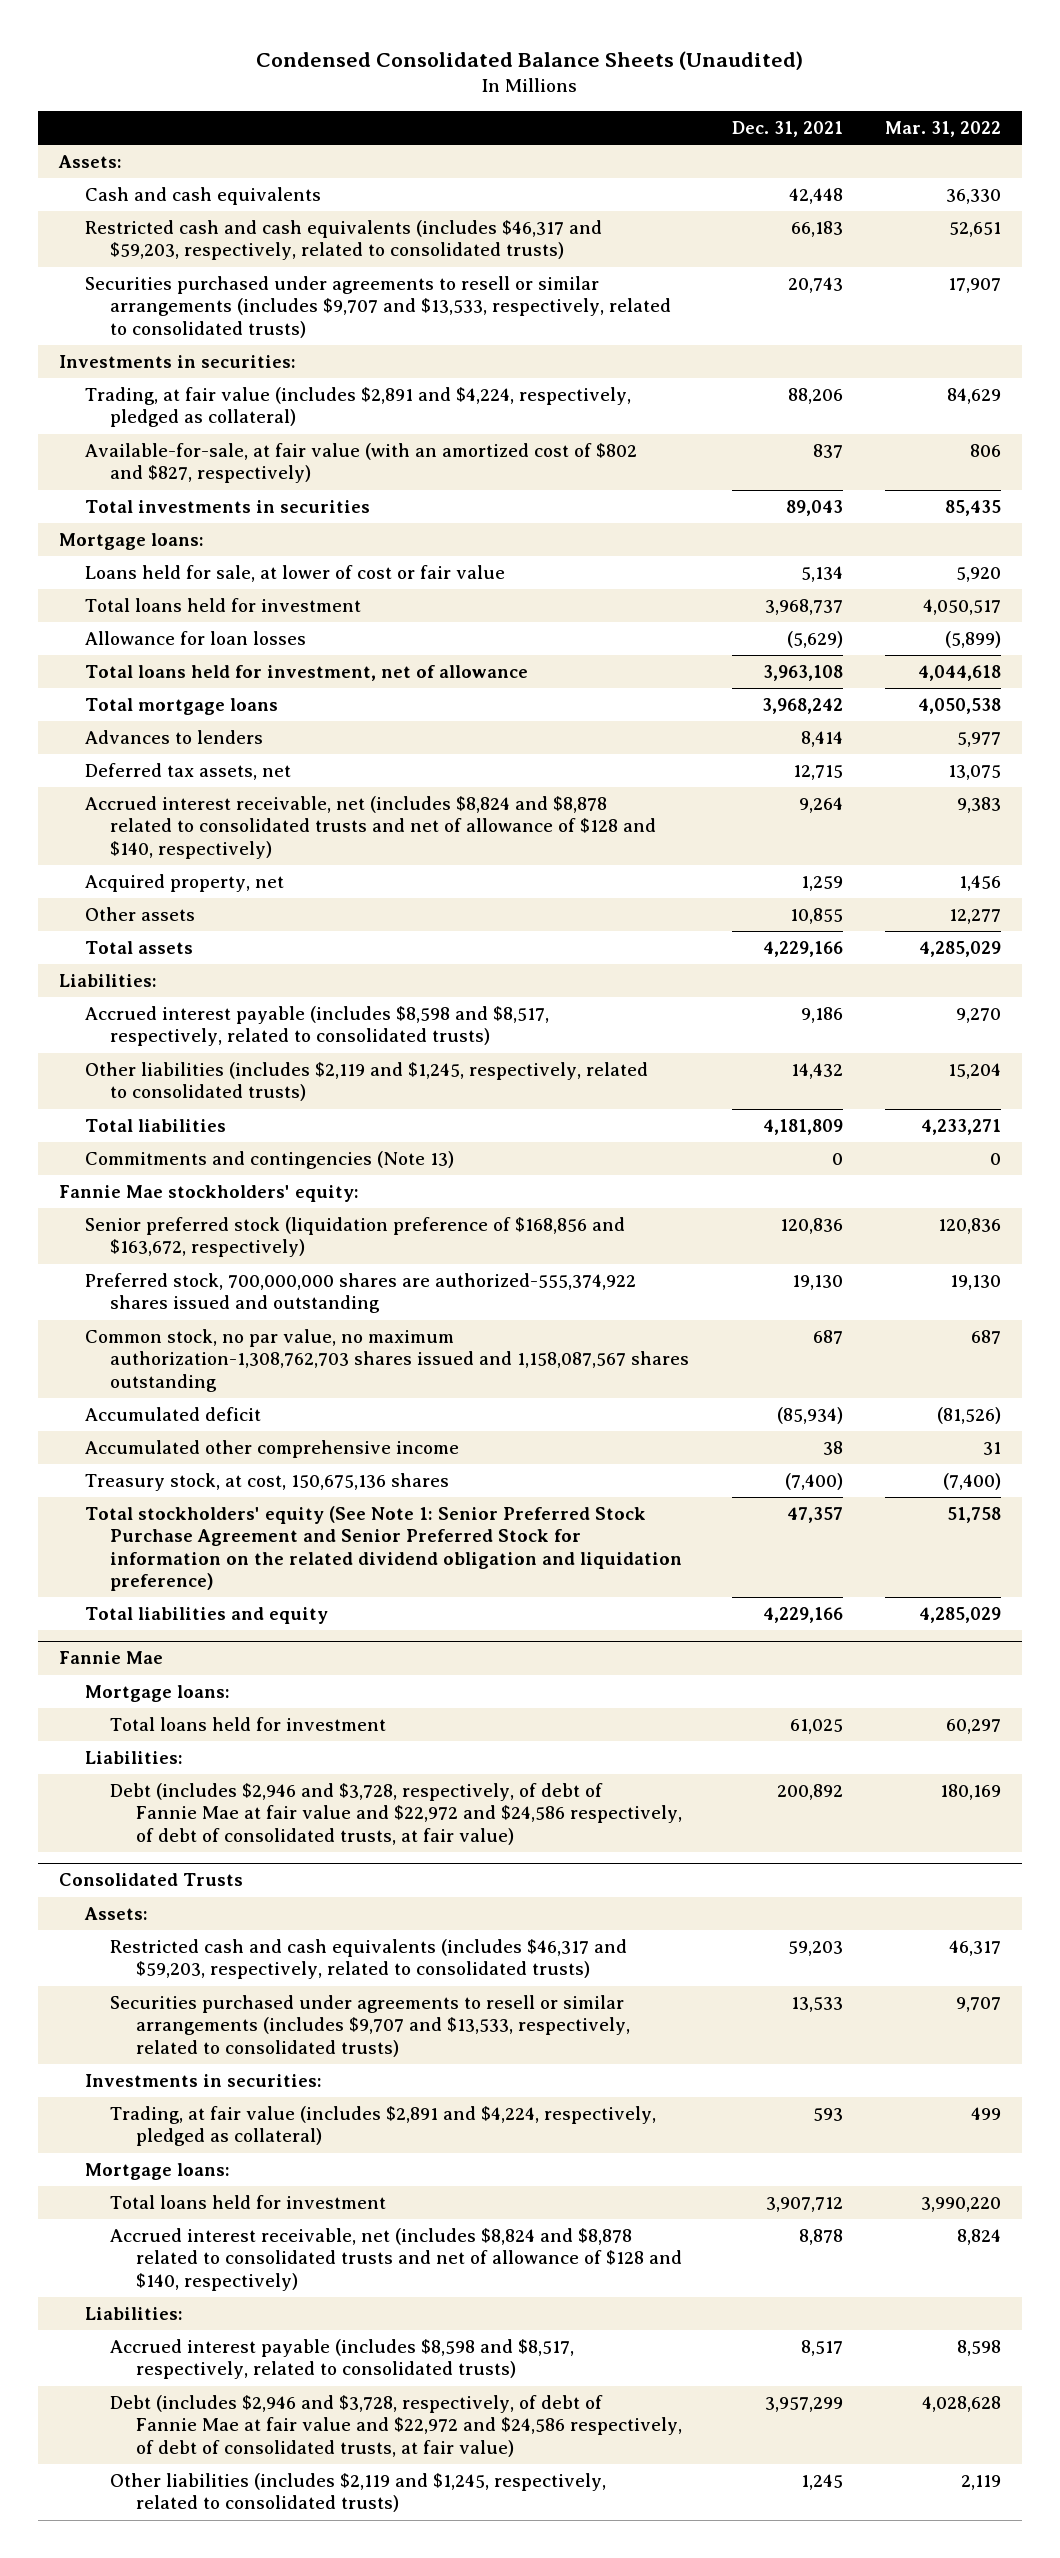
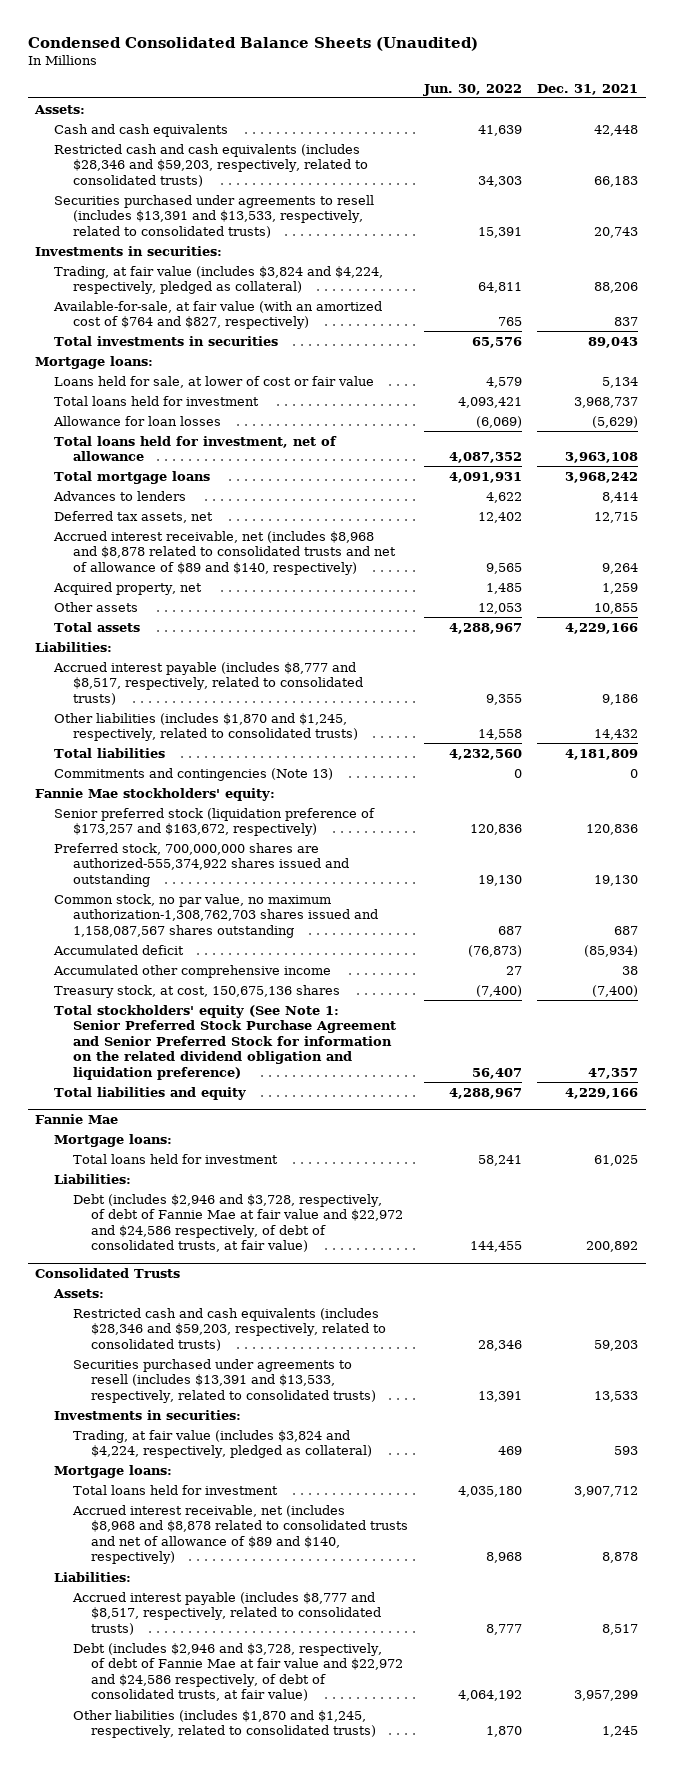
- | Dec. 31, 2021 | Mar. 31, 2022
+ | Jun. 30, 2022 | Dec. 31, 2021
- Restricted cash and cash equivalents (includes $46,317 and $59,203, respectively, related to consolidated trusts) | 66,183 | 52,651
- Securities purchased under agreements to resell or similar arrangements (includes $9,707 and $13,533, respectively, related to consolidated trusts) | 20,743 | 17,907
+ Restricted cash and cash equivalents (includes $28,346 and $59,203, respectively, related to consolidated trusts) | 34,303 | 66,183
+ Securities purchased under agreements to resell (includes $13,391 and $13,533, respectively, related to consolidated trusts) | 15,391 | 20,743
- Trading, at fair value (includes $2,891 and $4,224, respectively, pledged as collateral) | 88,206 | 84,629
- Available-for-sale, at fair value (with an amortized cost of $802 and $827, respectively) | 837 | 806
+ Trading, at fair value (includes $3,824 and $4,224, respectively, pledged as collateral) | 64,811 | 88,206
+ Available-for-sale, at fair value (with an amortized cost of $764 and $827, respectively) | 765 | 837
- Accrued interest receivable, net (includes $8,824 and $8,878 related to consolidated trusts and net of allowance of $128 and $140, respectively) | 9,264 | 9,383
+ Accrued interest receivable, net (includes $8,968 and $8,878 related to consolidated trusts and net of allowance of $89 and $140, respectively) | 9,565 | 9,264
- Accrued interest payable (includes $8,598 and $8,517, respectively, related to consolidated trusts) | 9,186 | 9,270
- Other liabilities (includes $2,119 and $1,245, respectively, related to consolidated trusts) | 14,432 | 15,204
+ Accrued interest payable (includes $8,777 and $8,517, respectively, related to consolidated trusts) | 9,355 | 9,186
+ Other liabilities (includes $1,870 and $1,245, respectively, related to consolidated trusts) | 14,558 | 14,432
- Senior preferred stock (liquidation preference of $168,856 and $163,672, respectively) | 120,836 | 120,836
+ Senior preferred stock (liquidation preference of $173,257 and $163,672, respectively) | 120,836 | 120,836
@ Consolidated Trusts
- Restricted cash and cash equivalents (includes $46,317 and $59,203, respectively, related to consolidated trusts) | 59,203 | 46,317
- Securities purchased under agreements to resell or similar arrangements (includes $9,707 and $13,533, respectively, related to consolidated trusts) | 13,533 | 9,707
+ Restricted cash and cash equivalents (includes $28,346 and $59,203, respectively, related to consolidated trusts) | 28,346 | 59,203
+ Securities purchased under agreements to resell (includes $13,391 and $13,533, respectively, related to consolidated trusts) | 13,391 | 13,533
- Trading, at fair value (includes $2,891 and $4,224, respectively, pledged as collateral) | 593 | 499
+ Trading, at fair value (includes $3,824 and $4,224, respectively, pledged as collateral) | 469 | 593
- Accrued interest receivable, net (includes $8,824 and $8,878 related to consolidated trusts and net of allowance of $128 and $140, respectively) | 8,878 | 8,824
+ Accrued interest receivable, net (includes $8,968 and $8,878 related to consolidated trusts and net of allowance of $89 and $140, respectively) | 8,968 | 8,878
- Accrued interest payable (includes $8,598 and $8,517, respectively, related to consolidated trusts) | 8,517 | 8,598
+ Accrued interest payable (includes $8,777 and $8,517, respectively, related to consolidated trusts) | 8,777 | 8,517
- Other liabilities (includes $2,119 and $1,245, respectively, related to consolidated trusts) | 1,245 | 2,119
+ Other liabilities (includes $1,870 and $1,245, respectively, related to consolidated trusts) | 1,870 | 1,245

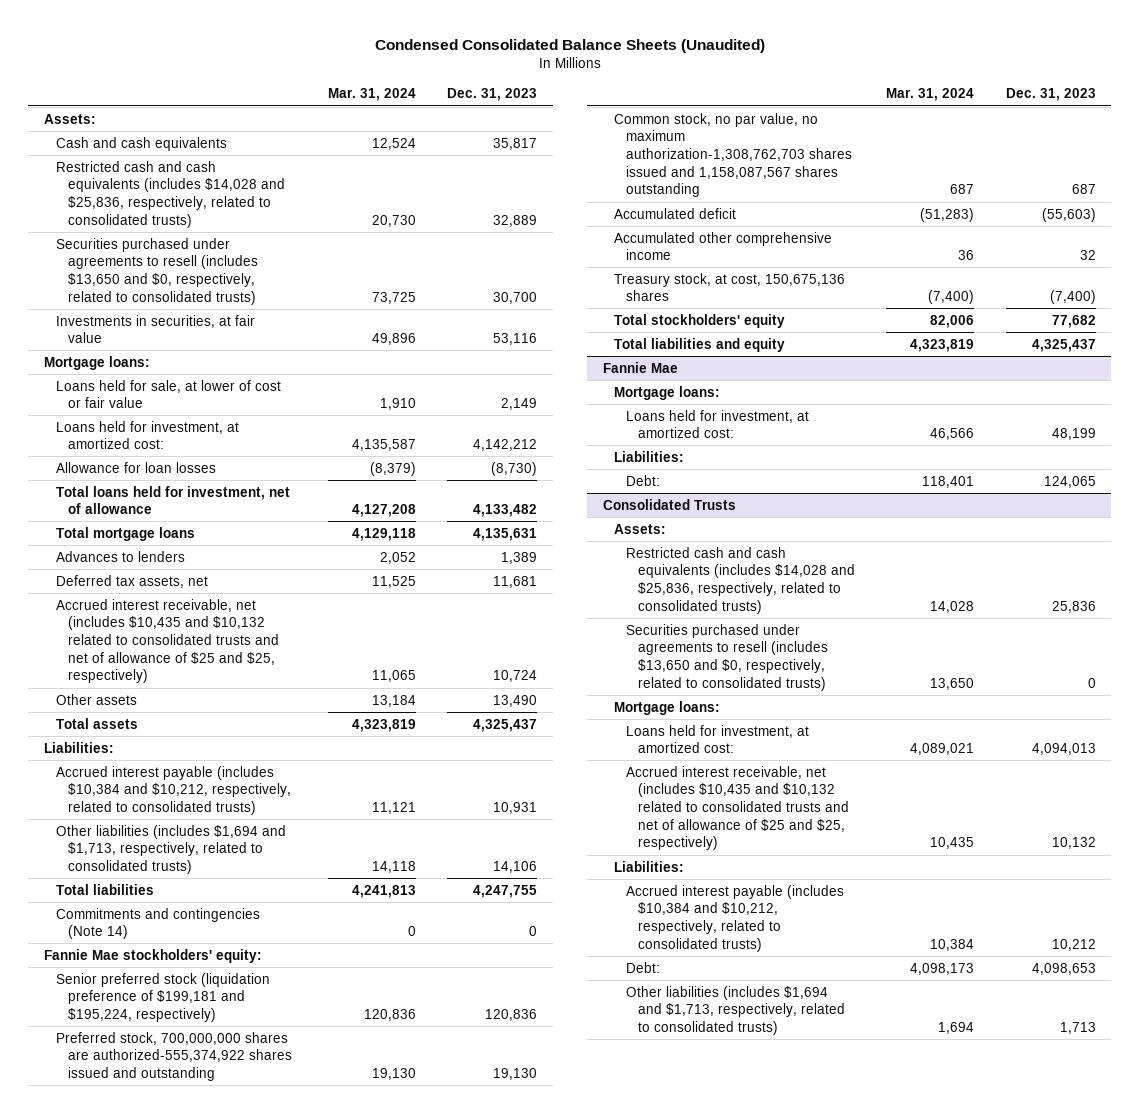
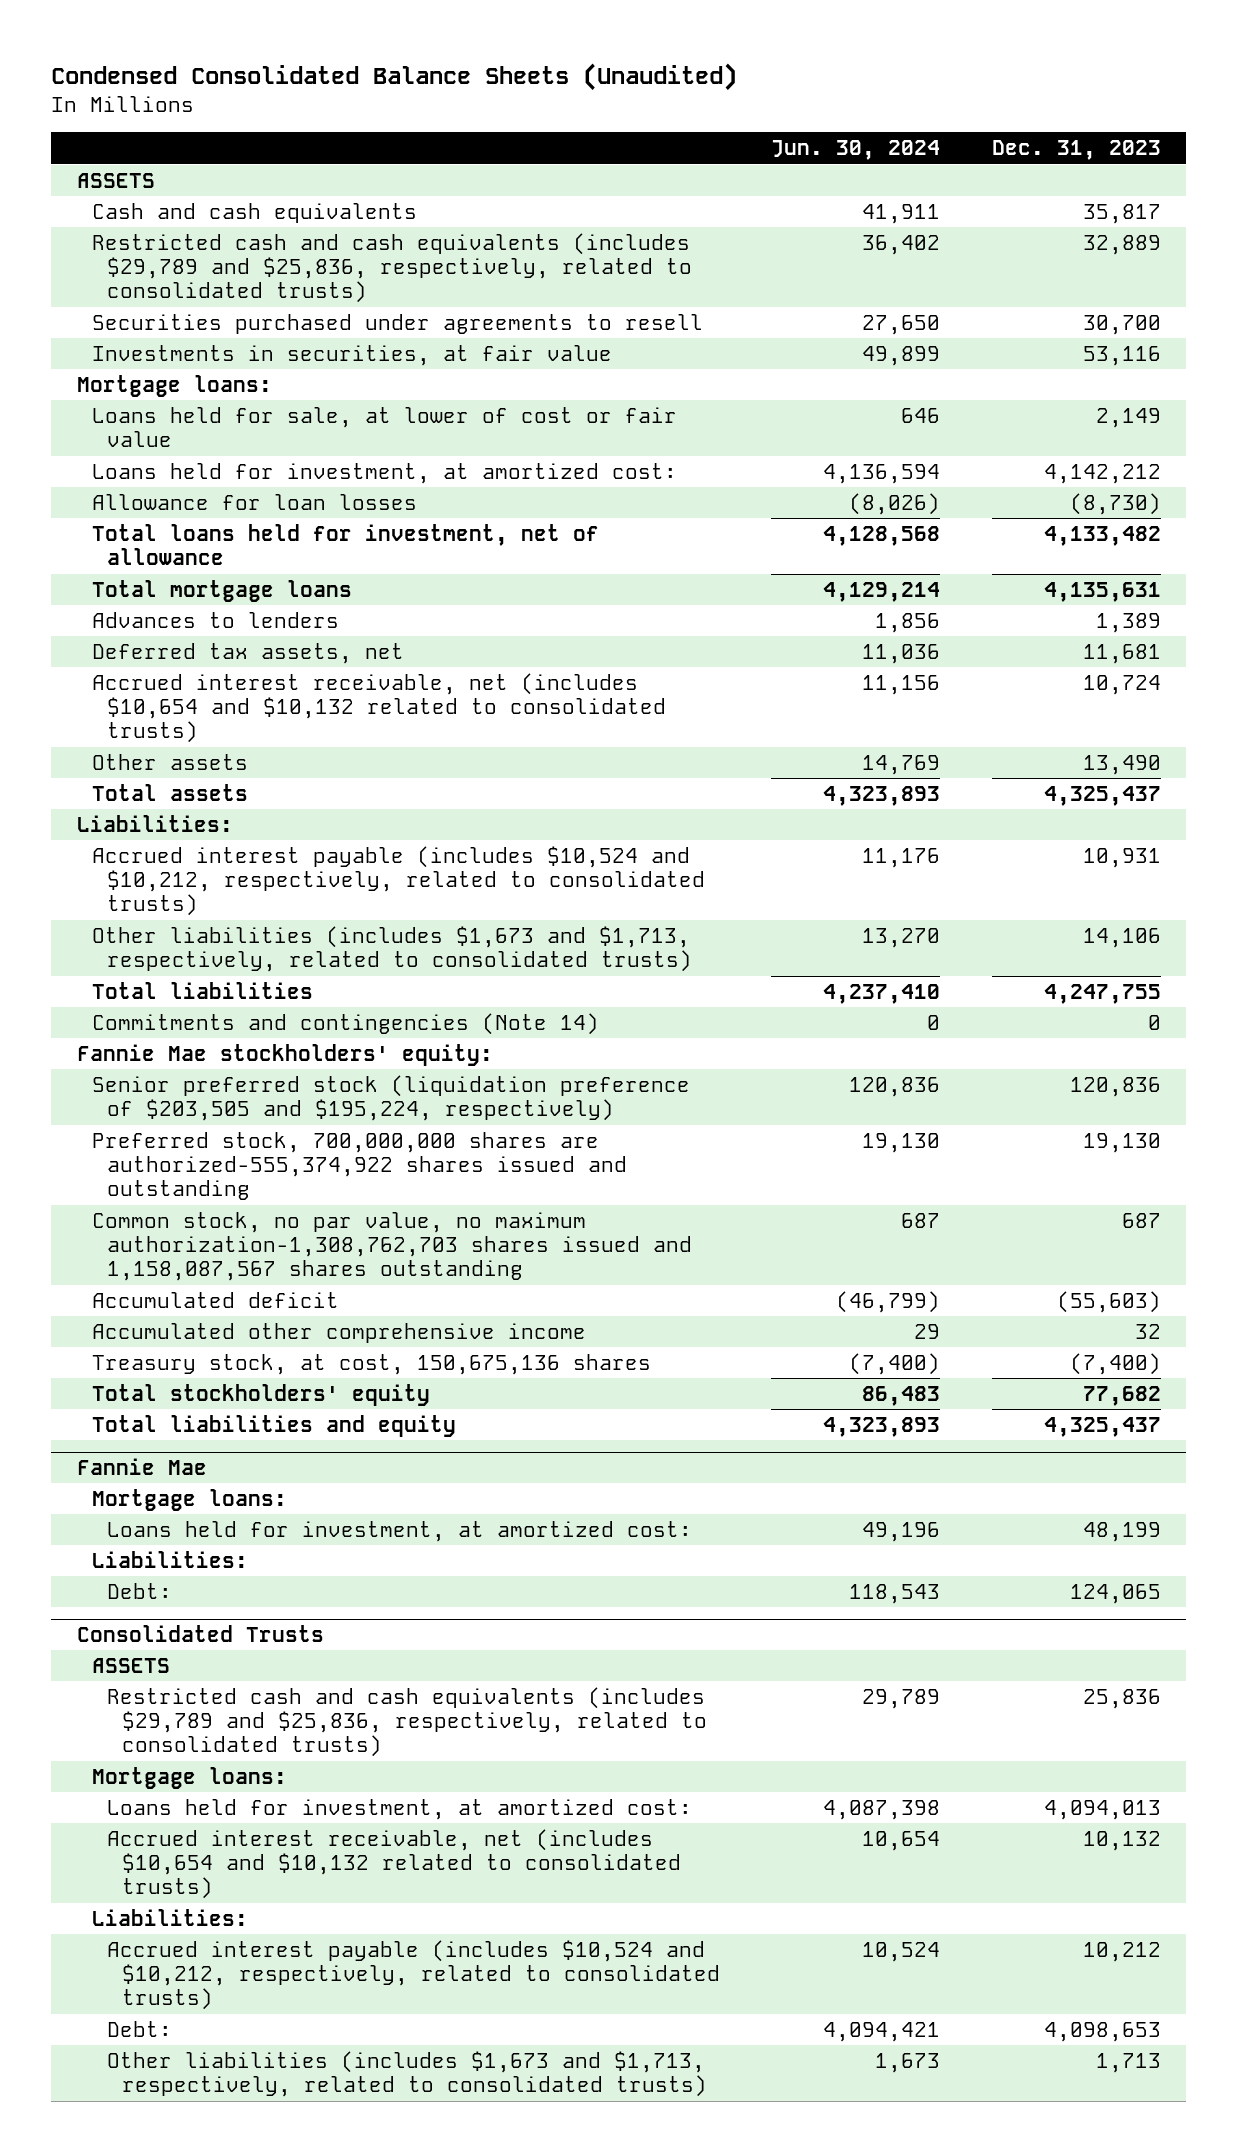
- | Mar. 31, 2024 | Dec. 31, 2023
+ | Jun. 30, 2024 | Dec. 31, 2023
- Assets:
+ ASSETS
- Restricted cash and cash equivalents (includes $14,028 and $25,836, respectively, related to consolidated trusts) | 20,730 | 32,889
- Securities purchased under agreements to resell (includes $13,650 and $0, respectively, related to consolidated trusts) | 73,725 | 30,700
+ Restricted cash and cash equivalents (includes $29,789 and $25,836, respectively, related to consolidated trusts) | 36,402 | 32,889
+ Securities purchased under agreements to resell | 27,650 | 30,700
- Accrued interest receivable, net (includes $10,435 and $10,132 related to consolidated trusts and net of allowance of $25 and $25, respectively) | 11,065 | 10,724
+ Accrued interest receivable, net (includes $10,654 and $10,132 related to consolidated trusts) | 11,156 | 10,724
- Accrued interest payable (includes $10,384 and $10,212, respectively, related to consolidated trusts) | 11,121 | 10,931
- Other liabilities (includes $1,694 and $1,713, respectively, related to consolidated trusts) | 14,118 | 14,106
+ Accrued interest payable (includes $10,524 and $10,212, respectively, related to consolidated trusts) | 11,176 | 10,931
+ Other liabilities (includes $1,673 and $1,713, respectively, related to consolidated trusts) | 13,270 | 14,106
- Senior preferred stock (liquidation preference of $199,181 and $195,224, respectively) | 120,836 | 120,836
+ Senior preferred stock (liquidation preference of $203,505 and $195,224, respectively) | 120,836 | 120,836
@ Consolidated Trusts
- Assets:
- Restricted cash and cash equivalents (includes $14,028 and $25,836, respectively, related to consolidated trusts) | 14,028 | 25,836
- Securities purchased under agreements to resell (includes $13,650 and $0, respectively, related to consolidated trusts) | 13,650 | 0
+ ASSETS
+ Restricted cash and cash equivalents (includes $29,789 and $25,836, respectively, related to consolidated trusts) | 29,789 | 25,836
- Accrued interest receivable, net (includes $10,435 and $10,132 related to consolidated trusts and net of allowance of $25 and $25, respectively) | 10,435 | 10,132
+ Accrued interest receivable, net (includes $10,654 and $10,132 related to consolidated trusts) | 10,654 | 10,132
- Accrued interest payable (includes $10,384 and $10,212, respectively, related to consolidated trusts) | 10,384 | 10,212
+ Accrued interest payable (includes $10,524 and $10,212, respectively, related to consolidated trusts) | 10,524 | 10,212
- Other liabilities (includes $1,694 and $1,713, respectively, related to consolidated trusts) | 1,694 | 1,713
+ Other liabilities (includes $1,673 and $1,713, respectively, related to consolidated trusts) | 1,673 | 1,713

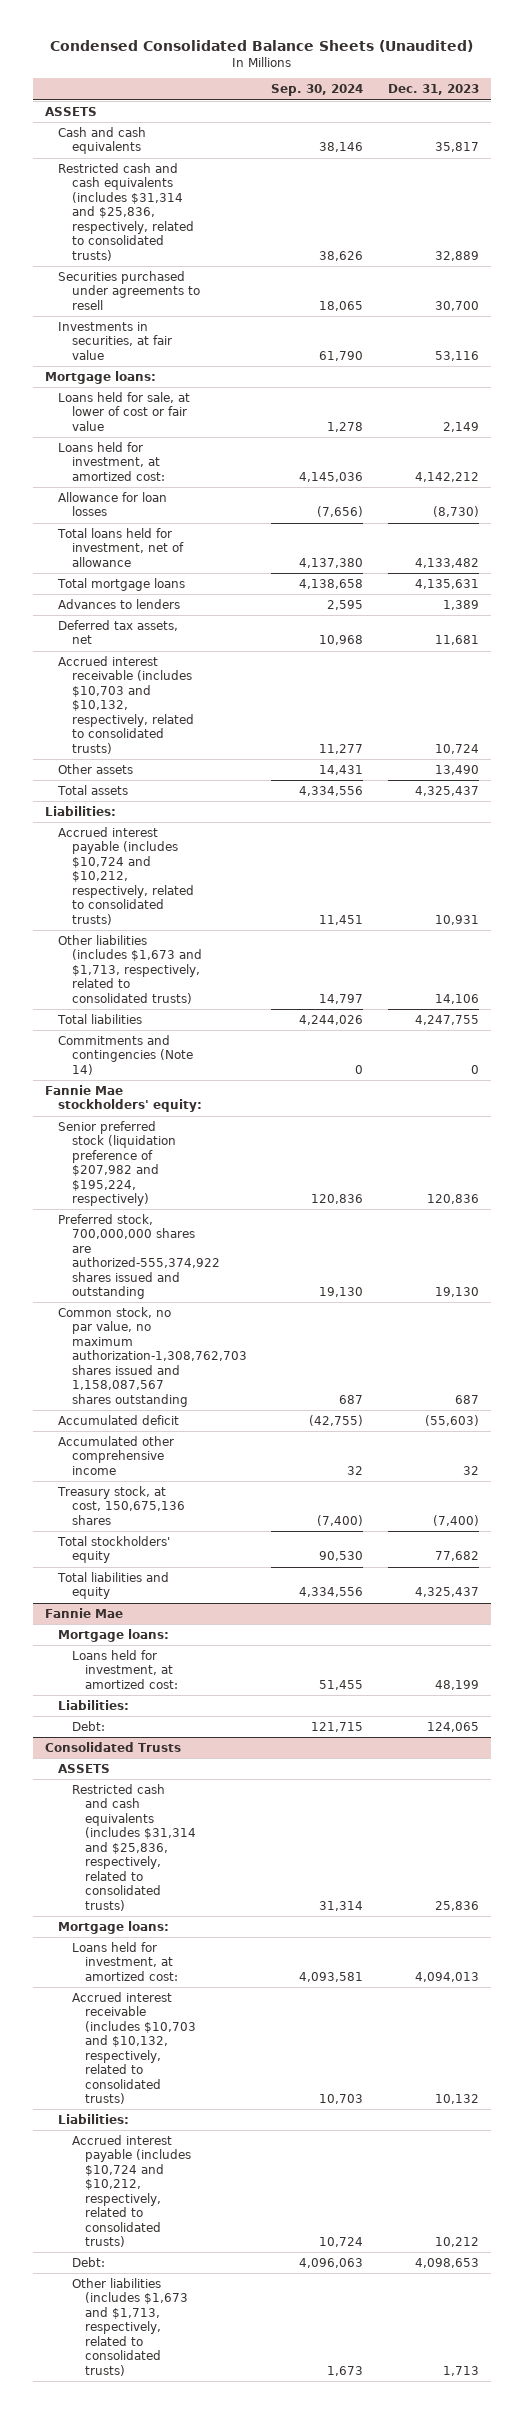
- | Jun. 30, 2024 | Dec. 31, 2023
+ | Sep. 30, 2024 | Dec. 31, 2023
- Restricted cash and cash equivalents (includes $29,789 and $25,836, respectively, related to consolidated trusts) | 36,402 | 32,889
+ Restricted cash and cash equivalents (includes $31,314 and $25,836, respectively, related to consolidated trusts) | 38,626 | 32,889
- Accrued interest receivable, net (includes $10,654 and $10,132 related to consolidated trusts) | 11,156 | 10,724
+ Accrued interest receivable (includes $10,703 and $10,132, respectively, related to consolidated trusts) | 11,277 | 10,724
- Accrued interest payable (includes $10,524 and $10,212, respectively, related to consolidated trusts) | 11,176 | 10,931
+ Accrued interest payable (includes $10,724 and $10,212, respectively, related to consolidated trusts) | 11,451 | 10,931
- Senior preferred stock (liquidation preference of $203,505 and $195,224, respectively) | 120,836 | 120,836
+ Senior preferred stock (liquidation preference of $207,982 and $195,224, respectively) | 120,836 | 120,836
@ Consolidated Trusts
- Restricted cash and cash equivalents (includes $29,789 and $25,836, respectively, related to consolidated trusts) | 29,789 | 25,836
+ Restricted cash and cash equivalents (includes $31,314 and $25,836, respectively, related to consolidated trusts) | 31,314 | 25,836
- Accrued interest receivable, net (includes $10,654 and $10,132 related to consolidated trusts) | 10,654 | 10,132
+ Accrued interest receivable (includes $10,703 and $10,132, respectively, related to consolidated trusts) | 10,703 | 10,132
- Accrued interest payable (includes $10,524 and $10,212, respectively, related to consolidated trusts) | 10,524 | 10,212
+ Accrued interest payable (includes $10,724 and $10,212, respectively, related to consolidated trusts) | 10,724 | 10,212

